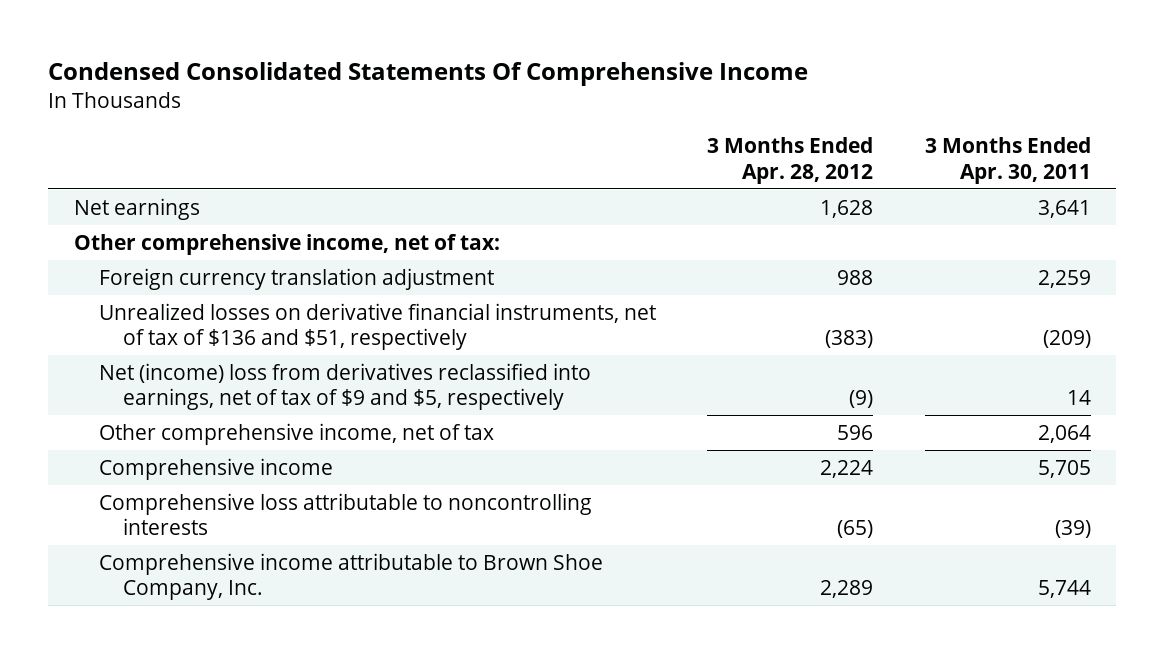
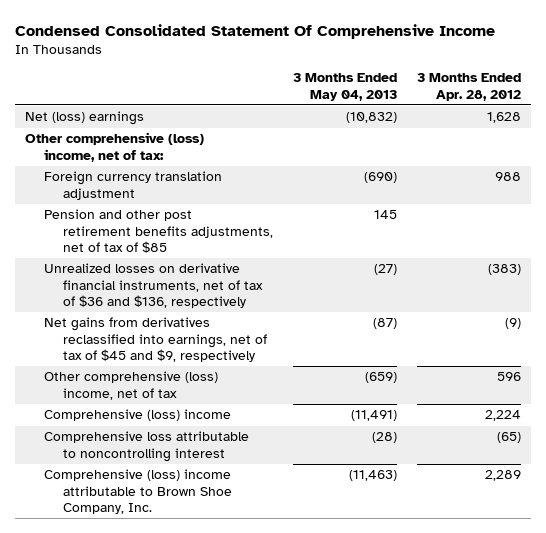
- Condensed Consolidated Statements Of Comprehensive Income
+ Condensed Consolidated Statement Of Comprehensive Income
- | 3 Months Ended Apr. 28, 2012 | 3 Months Ended Apr. 30, 2011
+ | 3 Months Ended May 04, 2013 | 3 Months Ended Apr. 28, 2012
- Net earnings | 1,628 | 3,641
- Other comprehensive income, net of tax:
+ Net (loss) earnings | (10,832) | 1,628
+ Other comprehensive (loss) income, net of tax:
- Unrealized losses on derivative financial instruments, net of tax of $136 and $51, respectively | (383) | (209)
- Net (income) loss from derivatives reclassified into earnings, net of tax of $9 and $5, respectively | (9) | 14
- Other comprehensive income, net of tax | 596 | 2,064
- Comprehensive income | 2,224 | 5,705
- Comprehensive loss attributable to noncontrolling interests | (65) | (39)
- Comprehensive income attributable to Brown Shoe Company, Inc. | 2,289 | 5,744
+ Pension and other post retirement benefits adjustments, net of tax of $85 | 145 |
+ Unrealized losses on derivative financial instruments, net of tax of $36 and $136, respectively | (27) | (383)
+ Net gains from derivatives reclassified into earnings, net of tax of $45 and $9, respectively | (87) | (9)
+ Other comprehensive (loss) income, net of tax | (659) | 596
+ Comprehensive (loss) income | (11,491) | 2,224
+ Comprehensive loss attributable to noncontrolling interest | (28) | (65)
+ Comprehensive (loss) income attributable to Brown Shoe Company, Inc. | (11,463) | 2,289

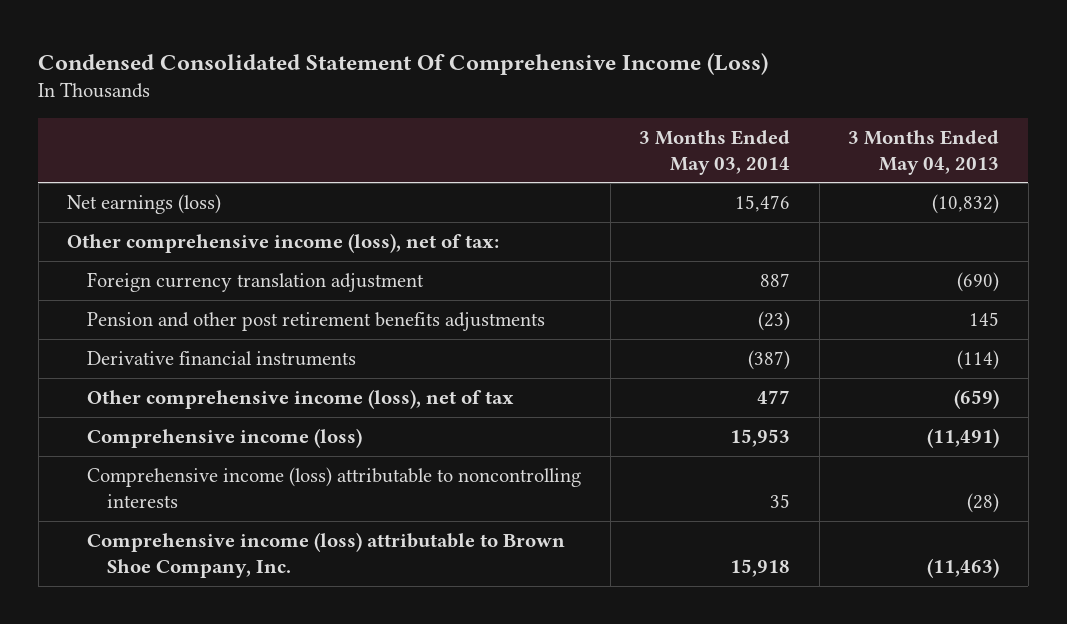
- Condensed Consolidated Statement Of Comprehensive Income
+ Condensed Consolidated Statement Of Comprehensive Income (Loss)
- | 3 Months Ended May 04, 2013 | 3 Months Ended Apr. 28, 2012
+ | 3 Months Ended May 03, 2014 | 3 Months Ended May 04, 2013
- Net (loss) earnings | (10,832) | 1,628
- Other comprehensive (loss) income, net of tax:
+ Net earnings (loss) | 15,476 | (10,832)
+ Other comprehensive income (loss), net of tax:
- Pension and other post retirement benefits adjustments, net of tax of $85 | 145 |
- Unrealized losses on derivative financial instruments, net of tax of $36 and $136, respectively | (27) | (383)
- Net gains from derivatives reclassified into earnings, net of tax of $45 and $9, respectively | (87) | (9)
- Other comprehensive (loss) income, net of tax | (659) | 596
- Comprehensive (loss) income | (11,491) | 2,224
- Comprehensive loss attributable to noncontrolling interest | (28) | (65)
- Comprehensive (loss) income attributable to Brown Shoe Company, Inc. | (11,463) | 2,289
+ Pension and other post retirement benefits adjustments | (23) | 145
+ Derivative financial instruments | (387) | (114)
+ Other comprehensive income (loss), net of tax | 477 | (659)
+ Comprehensive income (loss) | 15,953 | (11,491)
+ Comprehensive income (loss) attributable to noncontrolling interests | 35 | (28)
+ Comprehensive income (loss) attributable to Brown Shoe Company, Inc. | 15,918 | (11,463)

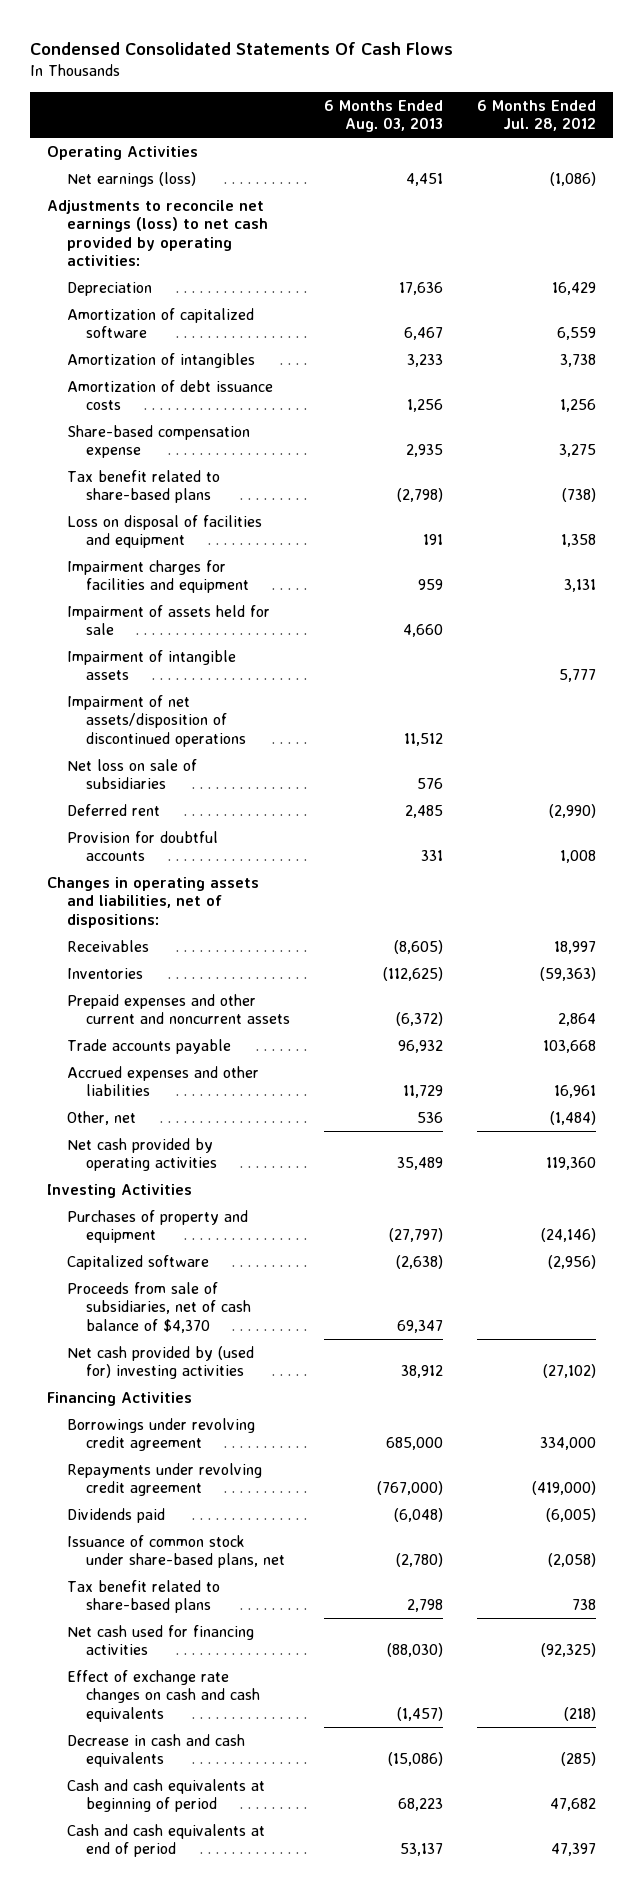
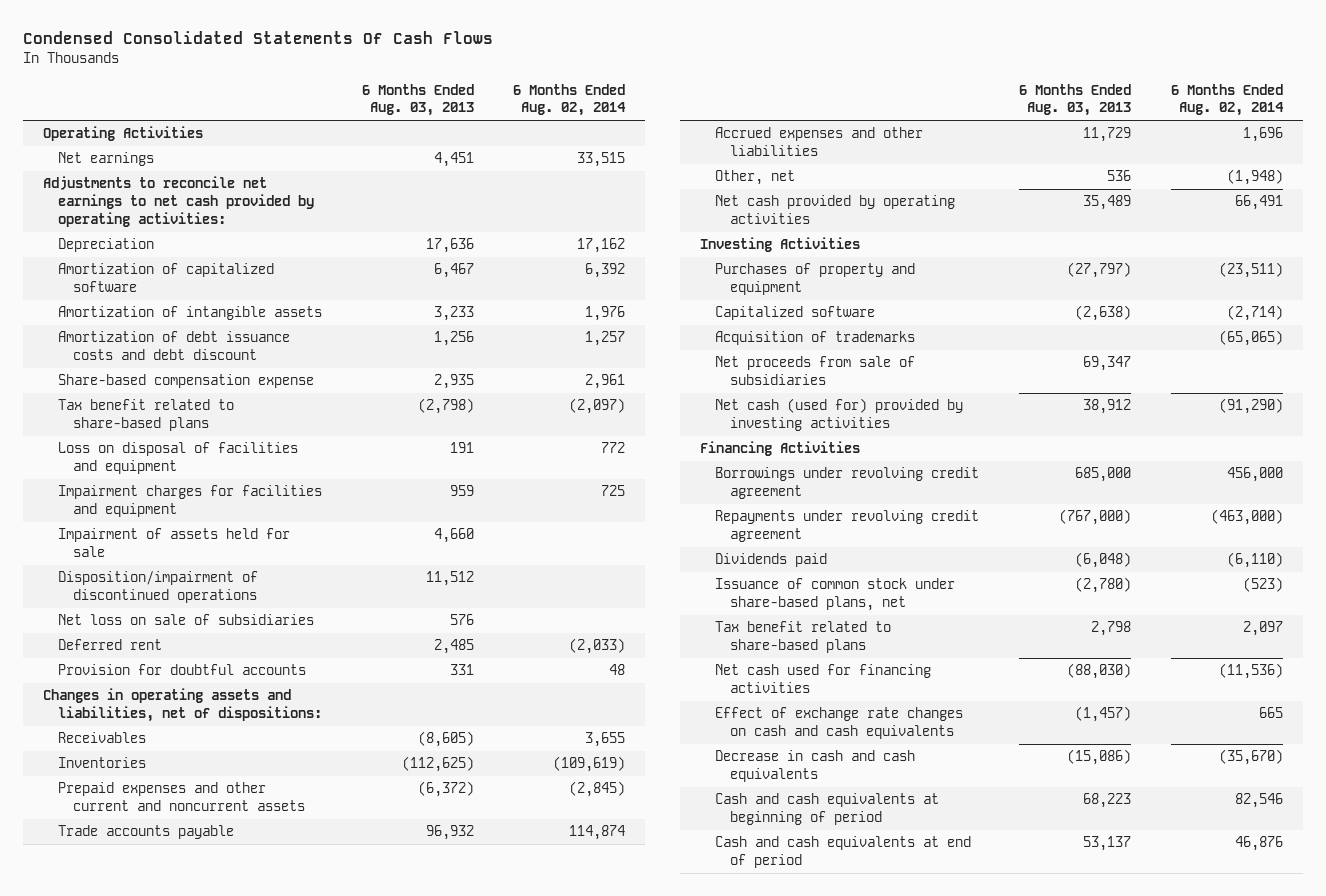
- | 6 Months Ended Aug. 03, 2013 | 6 Months Ended Jul. 28, 2012
+ | 6 Months Ended Aug. 03, 2013 | 6 Months Ended Aug. 02, 2014
- Net earnings (loss) | 4,451 | (1,086)
- Adjustments to reconcile net earnings (loss) to net cash provided by operating activities:
+ Net earnings | 4,451 | 33,515
+ Adjustments to reconcile net earnings to net cash provided by operating activities:
- Amortization of intangibles | 3,233 | 3,738
- Amortization of debt issuance costs | 1,256 | 1,256
+ Amortization of intangible assets | 3,233 | 1,976
+ Amortization of debt issuance costs and debt discount | 1,256 | 1,257
- Impairment of intangible assets | | 5,777
- Impairment of net assets/disposition of discontinued operations | 11,512 |
+ Disposition/impairment of discontinued operations | 11,512 |
- Proceeds from sale of subsidiaries, net of cash balance of $4,370 | 69,347 |
- Net cash provided by (used for) investing activities | 38,912 | (27,102)
+ Acquisition of trademarks | | (65,065)
+ Net proceeds from sale of subsidiaries | 69,347 |
+ Net cash (used for) provided by investing activities | 38,912 | (91,290)

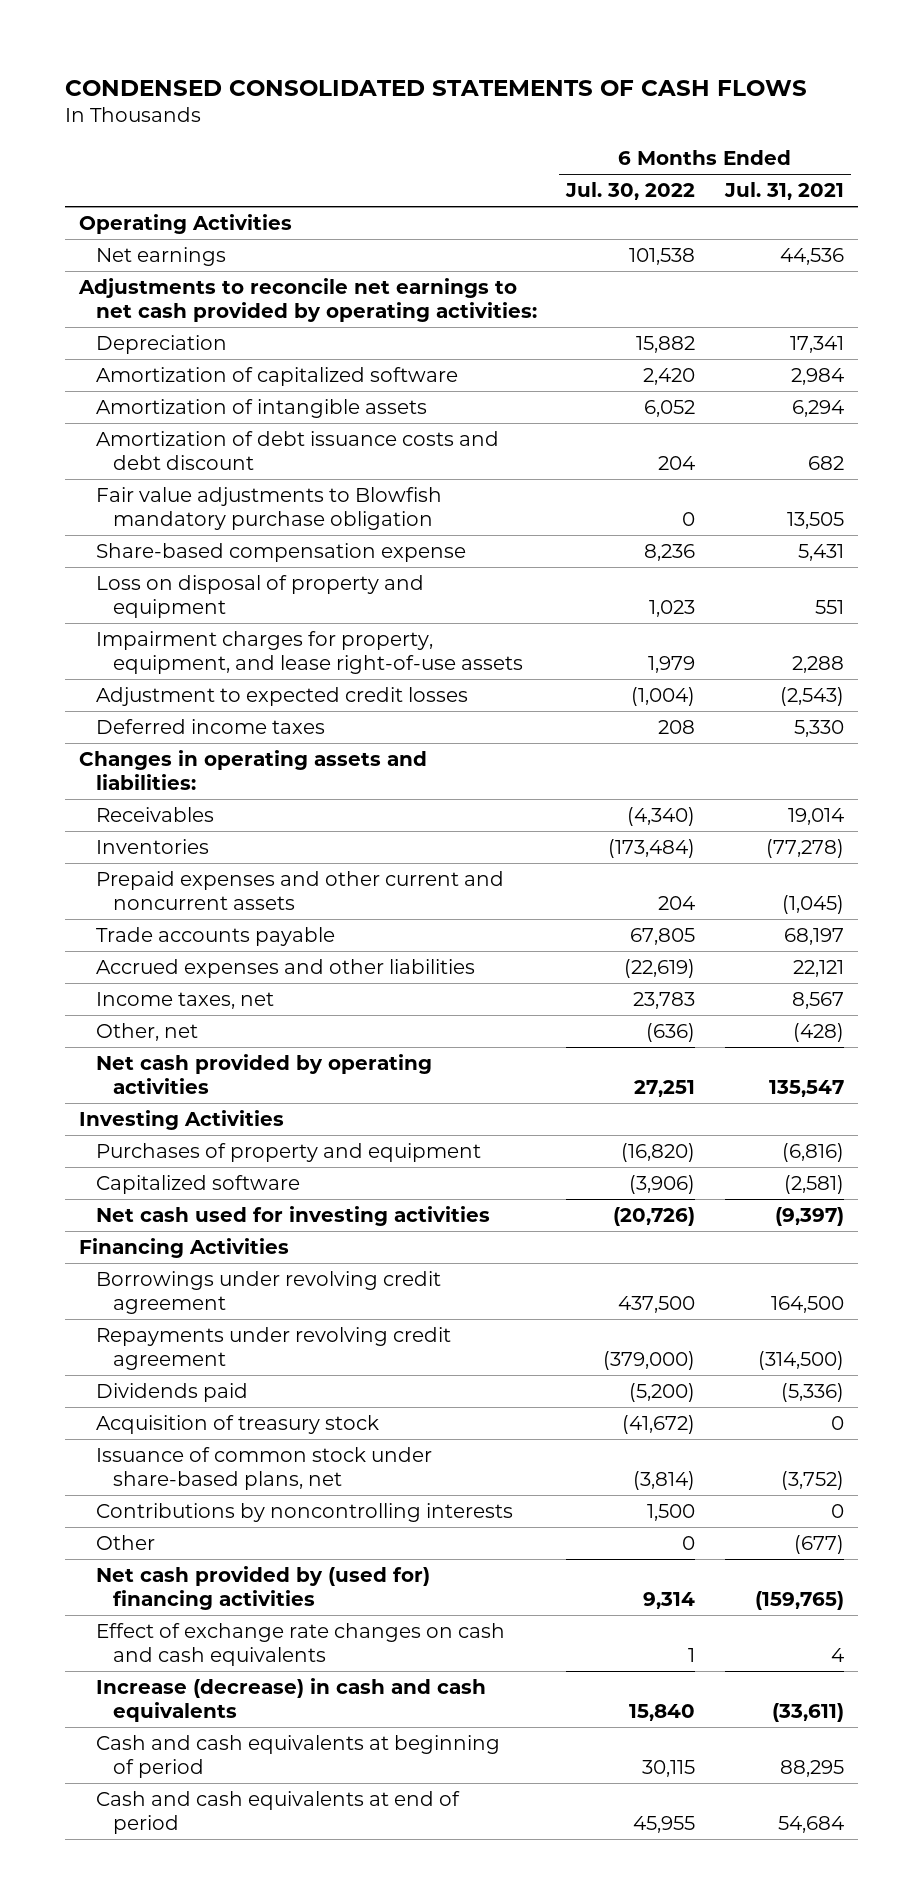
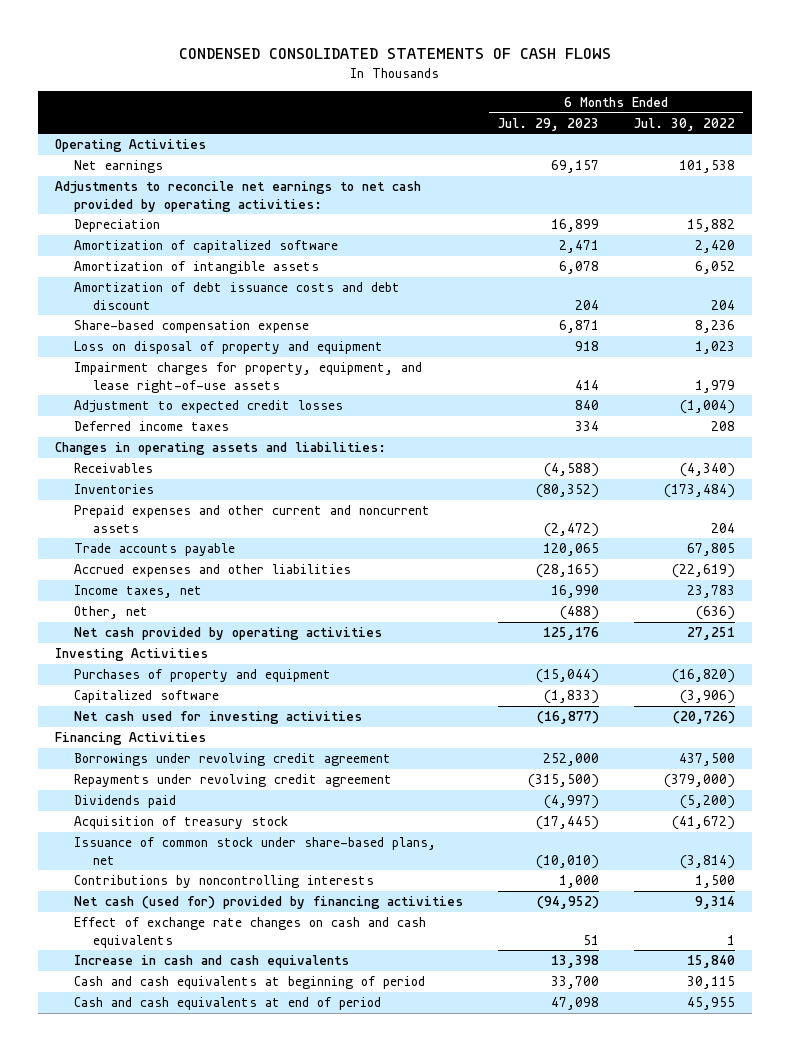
- | 6 Months Ended Jul. 30, 2022 | 6 Months Ended Jul. 31, 2021
+ | 6 Months Ended Jul. 29, 2023 | 6 Months Ended Jul. 30, 2022
- Fair value adjustments to Blowfish mandatory purchase obligation | 0 | 13,505
- Other | 0 | (677)
- Net cash provided by (used for) financing activities | 9,314 | (159,765)
+ Net cash (used for) provided by financing activities | (94,952) | 9,314
- Increase (decrease) in cash and cash equivalents | 15,840 | (33,611)
+ Increase in cash and cash equivalents | 13,398 | 15,840

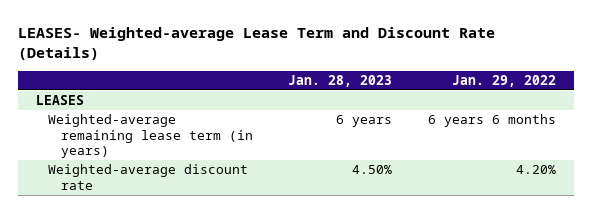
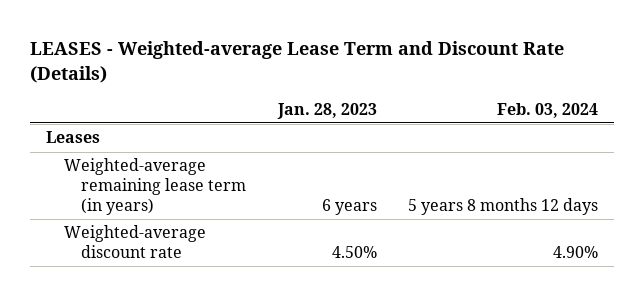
- LEASES- Weighted-average Lease Term and Discount Rate (Details)
+ LEASES - Weighted-average Lease Term and Discount Rate (Details)
- | Jan. 28, 2023 | Jan. 29, 2022
+ | Jan. 28, 2023 | Feb. 03, 2024
- LEASES
+ Leases

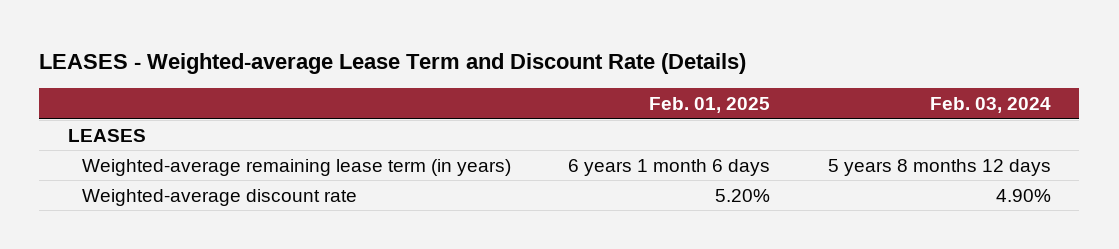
- | Jan. 28, 2023 | Feb. 03, 2024
+ | Feb. 01, 2025 | Feb. 03, 2024
- Leases
+ LEASES

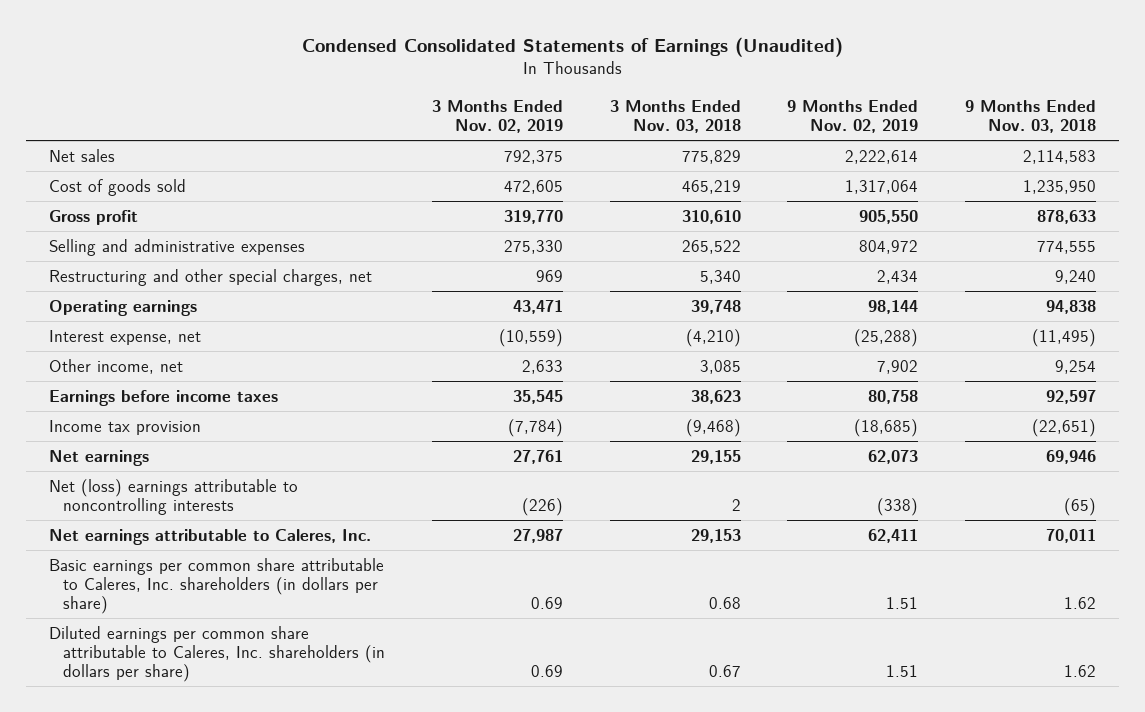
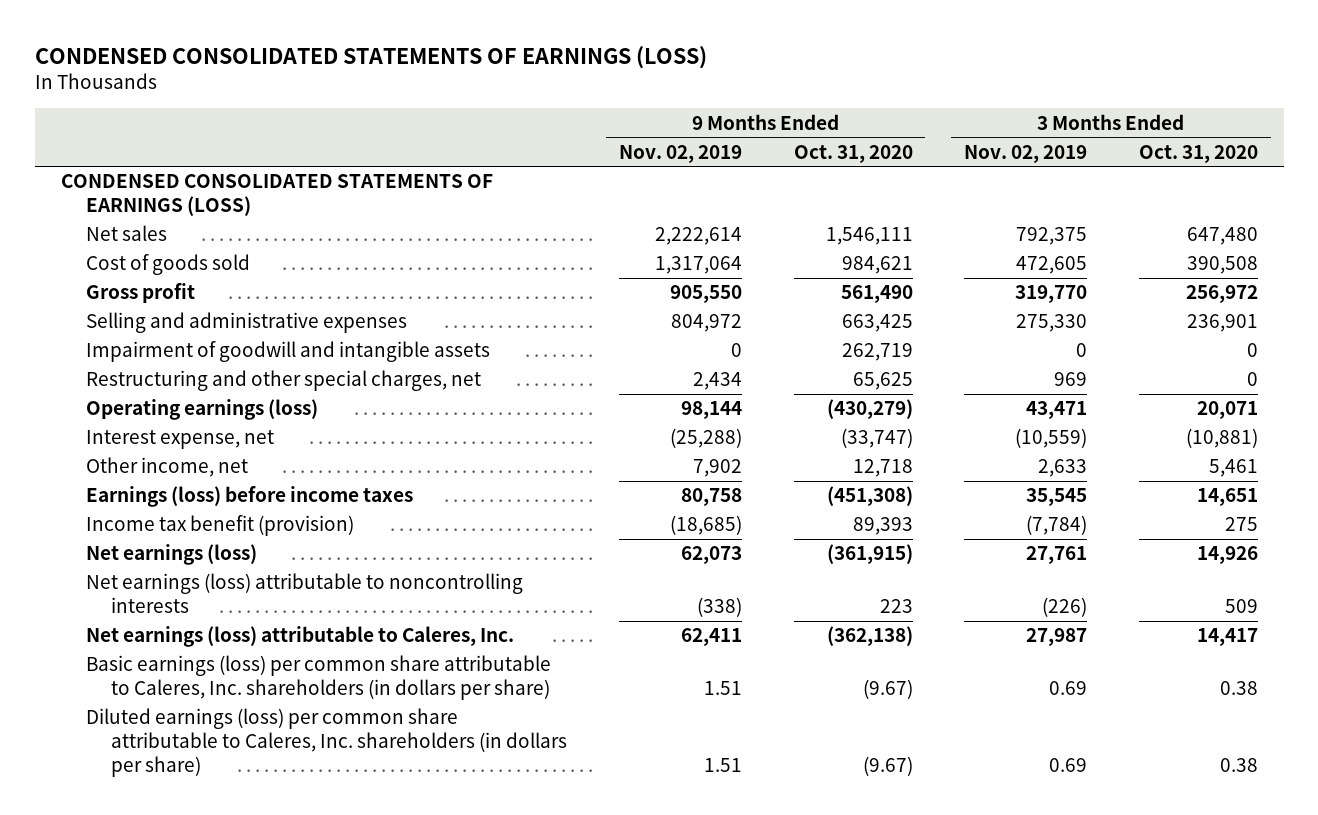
- Condensed Consolidated Statements of Earnings (Unaudited)
+ CONDENSED CONSOLIDATED STATEMENTS OF EARNINGS (LOSS)
- | 3 Months Ended Nov. 02, 2019 | 3 Months Ended Nov. 03, 2018 | 9 Months Ended Nov. 02, 2019 | 9 Months Ended Nov. 03, 2018
+ | 9 Months Ended Nov. 02, 2019 | 9 Months Ended Oct. 31, 2020 | 3 Months Ended Nov. 02, 2019 | 3 Months Ended Oct. 31, 2020
+ CONDENSED CONSOLIDATED STATEMENTS OF EARNINGS (LOSS)
+ Impairment of goodwill and intangible assets | 0 | 262,719 | 0 | 0
- Operating earnings | 43,471 | 39,748 | 98,144 | 94,838
+ Operating earnings (loss) | 98,144 | (430,279) | 43,471 | 20,071
- Earnings before income taxes | 35,545 | 38,623 | 80,758 | 92,597
- Income tax provision | (7,784) | (9,468) | (18,685) | (22,651)
- Net earnings | 27,761 | 29,155 | 62,073 | 69,946
- Net (loss) earnings attributable to noncontrolling interests | (226) | 2 | (338) | (65)
- Net earnings attributable to Caleres, Inc. | 27,987 | 29,153 | 62,411 | 70,011
- Basic earnings per common share attributable to Caleres, Inc. shareholders (in dollars per share) | 0.69 | 0.68 | 1.51 | 1.62
- Diluted earnings per common share attributable to Caleres, Inc. shareholders (in dollars per share) | 0.69 | 0.67 | 1.51 | 1.62
+ Earnings (loss) before income taxes | 80,758 | (451,308) | 35,545 | 14,651
+ Income tax benefit (provision) | (18,685) | 89,393 | (7,784) | 275
+ Net earnings (loss) | 62,073 | (361,915) | 27,761 | 14,926
+ Net earnings (loss) attributable to noncontrolling interests | (338) | 223 | (226) | 509
+ Net earnings (loss) attributable to Caleres, Inc. | 62,411 | (362,138) | 27,987 | 14,417
+ Basic earnings (loss) per common share attributable to Caleres, Inc. shareholders (in dollars per share) | 1.51 | (9.67) | 0.69 | 0.38
+ Diluted earnings (loss) per common share attributable to Caleres, Inc. shareholders (in dollars per share) | 1.51 | (9.67) | 0.69 | 0.38

